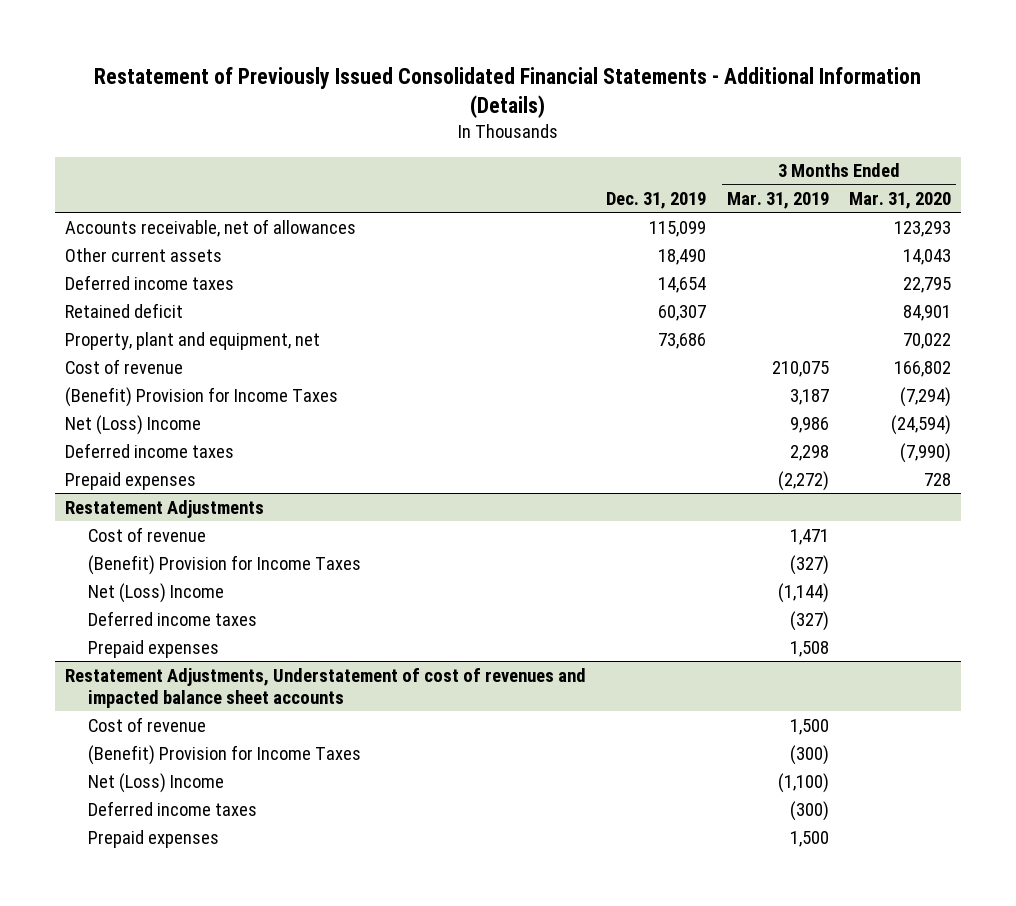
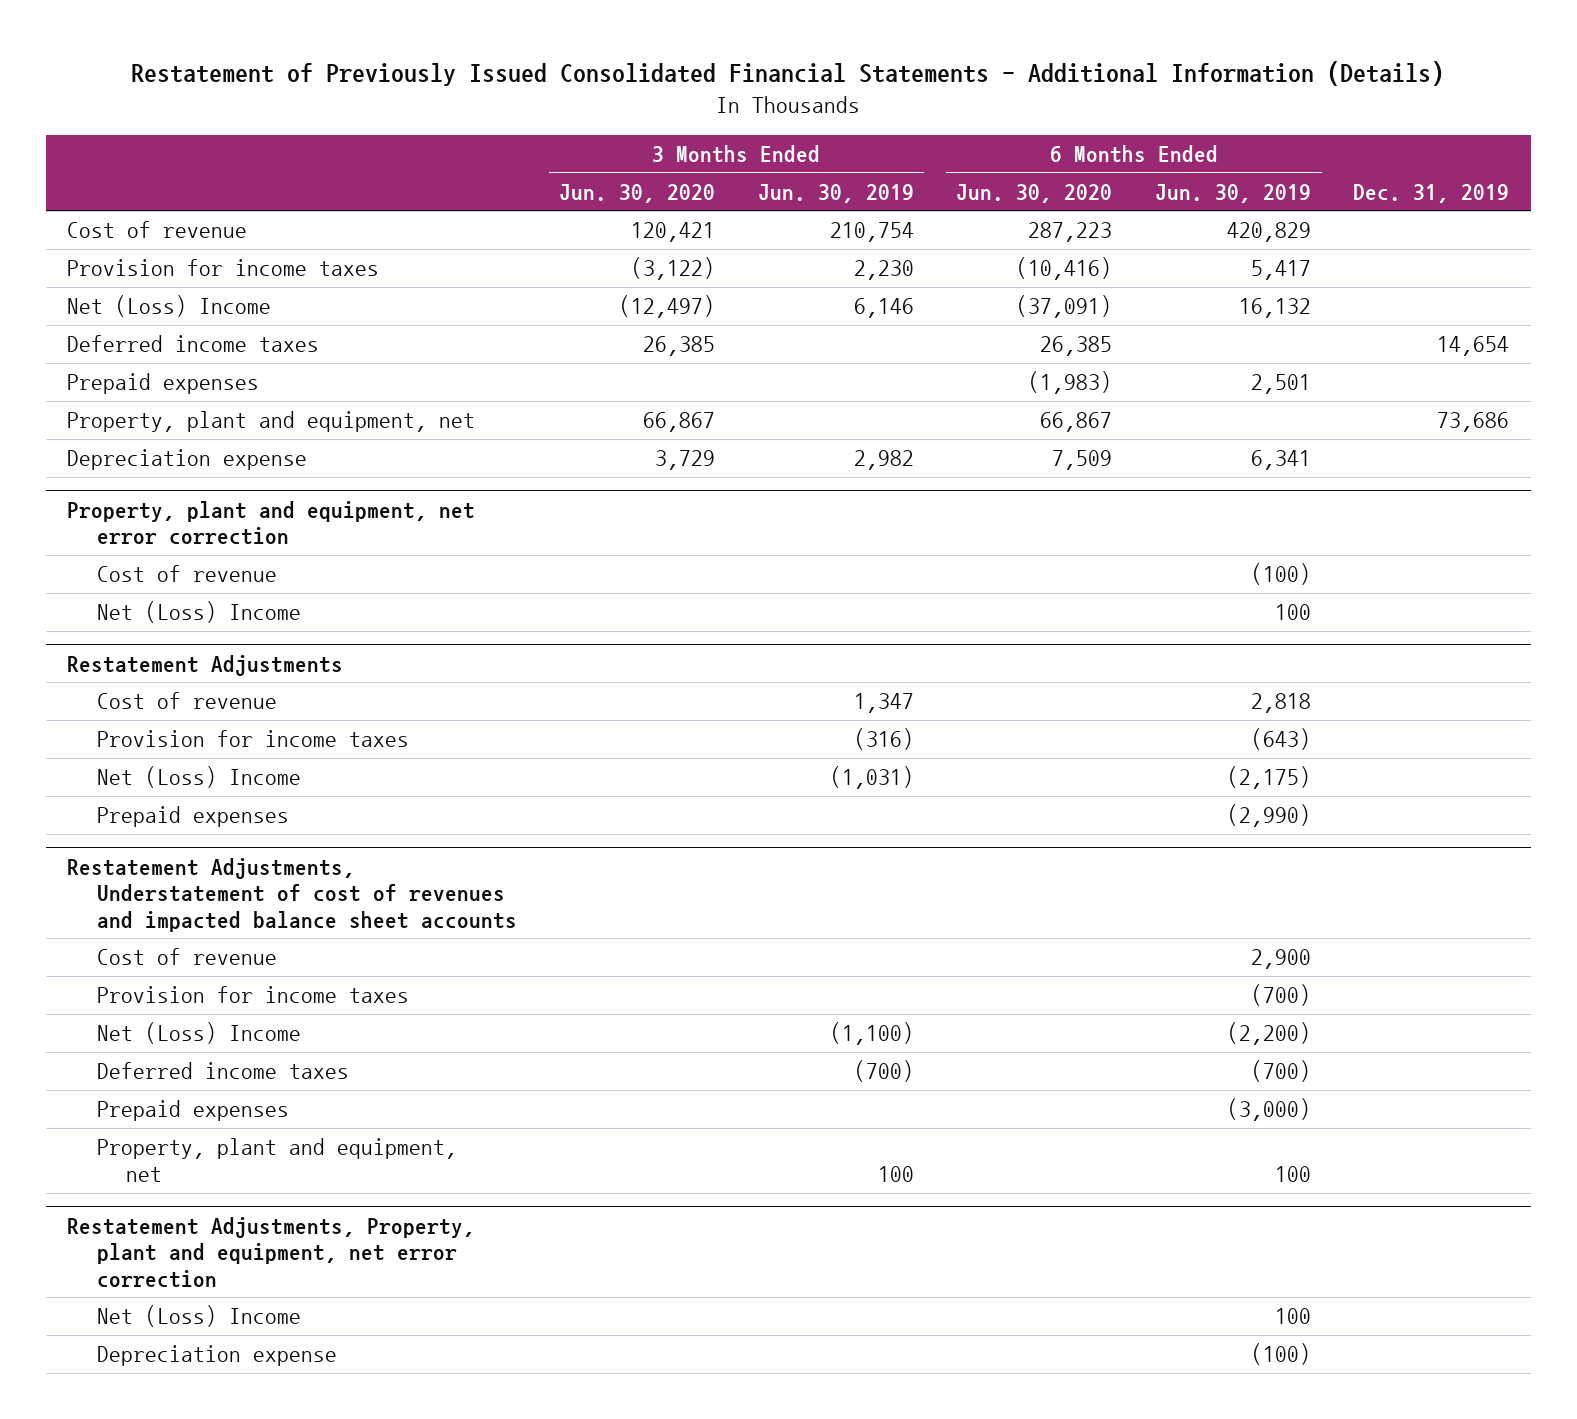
- | Dec. 31, 2019 | 3 Months Ended Mar. 31, 2019 | 3 Months Ended Mar. 31, 2020
+ | 3 Months Ended Jun. 30, 2020 | 3 Months Ended Jun. 30, 2019 | 6 Months Ended Jun. 30, 2020 | 6 Months Ended Jun. 30, 2019 | Dec. 31, 2019
- Accounts receivable, net of allowances | 115,099 | | 123,293
- Other current assets | 18,490 | | 14,043
- Retained deficit | 60,307 | | 84,901
- (Benefit) Provision for Income Taxes | | 3,187 | (7,294)
+ Provision for income taxes | (3,122) | 2,230 | (10,416) | 5,417 |
- Deferred income taxes | | 2,298 | (7,990)
moved down: Deferred income taxes | 26,385 | | 26,385 | | 14,654
moved down: Property, plant and equipment, net | 66,867 | | 66,867 | | 73,686
+ Depreciation expense | 3,729 | 2,982 | 7,509 | 6,341 |
+ Property, plant and equipment, net error correction
+ Cost of revenue | | | | (100) |
+ Net (Loss) Income | | | | 100 |
@ Restatement Adjustments
- (Benefit) Provision for Income Taxes | | (327) |
+ Provision for income taxes | | (316) | | (643) |
- Deferred income taxes | | (327) |
@ Restatement Adjustments, Understatement of cost of revenues and impacted balance sheet accounts
- (Benefit) Provision for Income Taxes | | (300) |
+ Provision for income taxes | | | | (700) |
+ Property, plant and equipment, net | | 100 | | 100 |
+ Restatement Adjustments, Property, plant and equipment, net error correction
+ Net (Loss) Income | | | | 100 |
+ Depreciation expense | | | | (100) |

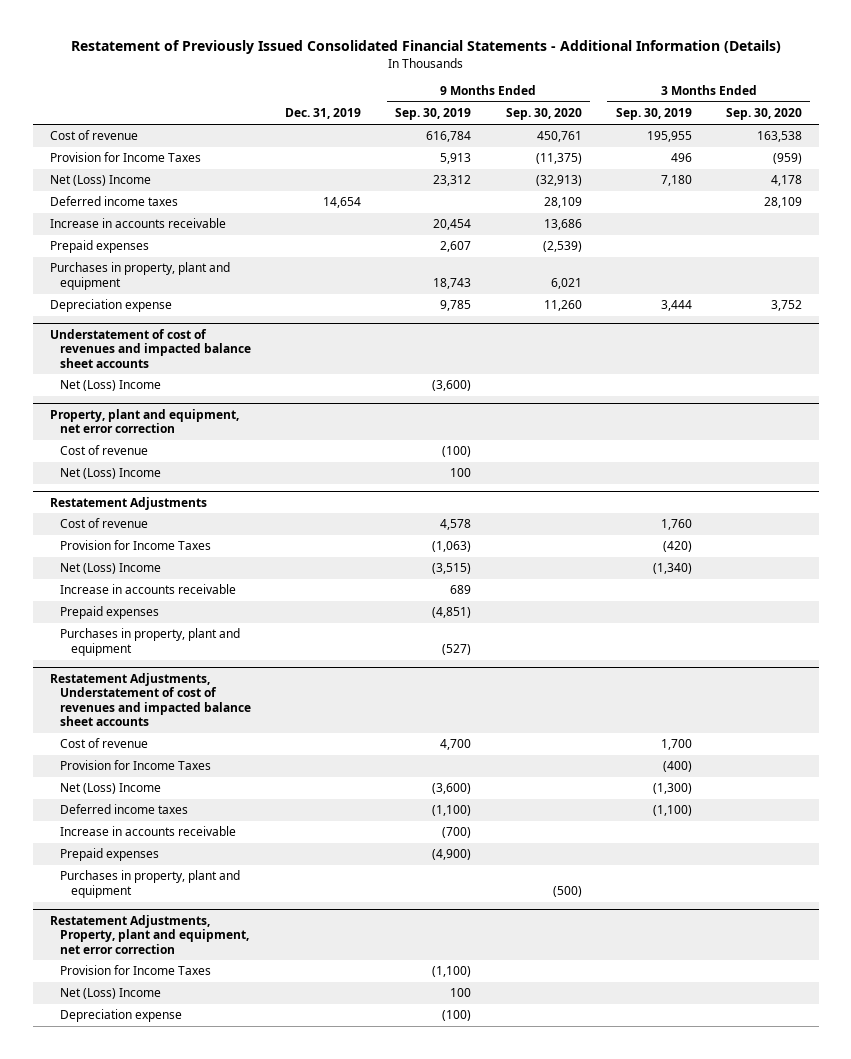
- | 3 Months Ended Jun. 30, 2020 | 3 Months Ended Jun. 30, 2019 | 6 Months Ended Jun. 30, 2020 | 6 Months Ended Jun. 30, 2019 | Dec. 31, 2019
+ | Dec. 31, 2019 | 9 Months Ended Sep. 30, 2019 | 9 Months Ended Sep. 30, 2020 | 3 Months Ended Sep. 30, 2019 | 3 Months Ended Sep. 30, 2020
- Provision for income taxes | (3,122) | 2,230 | (10,416) | 5,417 |
+ Provision for Income Taxes | | 5,913 | (11,375) | 496 | (959)
+ Increase in accounts receivable | | 20,454 | 13,686 | |
- Property, plant and equipment, net | 66,867 | | 66,867 | | 73,686
+ Purchases in property, plant and equipment | | 18,743 | 6,021 | |
+ Understatement of cost of revenues and impacted balance sheet accounts
+ Net (Loss) Income | | (3,600) | | |
@ Restatement Adjustments
- Provision for income taxes | | (316) | | (643) |
+ Provision for Income Taxes | | (1,063) | | (420) |
+ Increase in accounts receivable | | 689 | | |
+ Purchases in property, plant and equipment | | (527) | | |
@ Restatement Adjustments, Understatement of cost of revenues and impacted balance sheet accounts
- Provision for income taxes | | | | (700) |
+ Provision for Income Taxes | | | | (400) |
+ Increase in accounts receivable | | (700) | | |
- Property, plant and equipment, net | | 100 | | 100 |
+ Purchases in property, plant and equipment | | | (500) | |
@ Restatement Adjustments, Property, plant and equipment, net error correction
+ Provision for Income Taxes | | (1,100) | | |

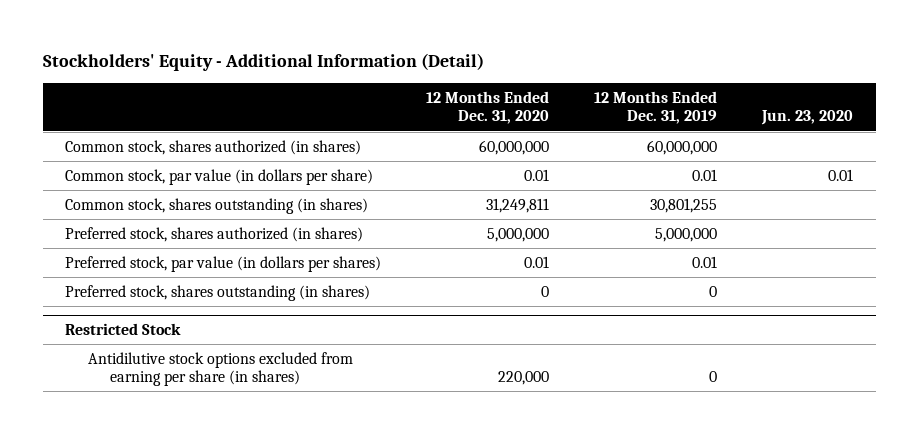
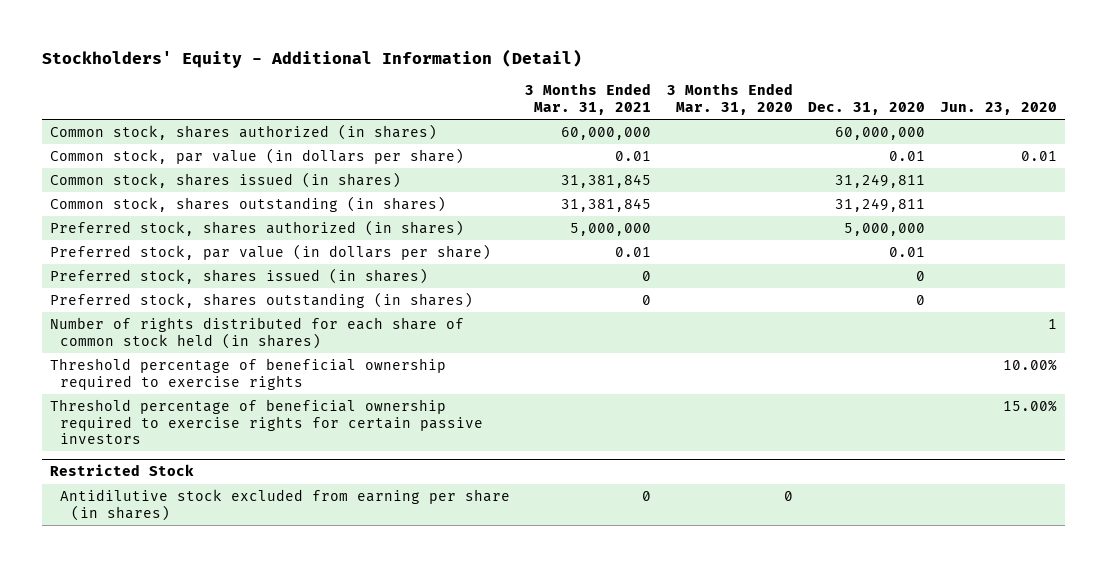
- | 12 Months Ended Dec. 31, 2020 | 12 Months Ended Dec. 31, 2019 | Jun. 23, 2020
+ | 3 Months Ended Mar. 31, 2021 | 3 Months Ended Mar. 31, 2020 | Dec. 31, 2020 | Jun. 23, 2020
+ Common stock, shares issued (in shares) | 31,381,845 | | 31,249,811 |
- Preferred stock, par value (in dollars per shares) | 0.01 | 0.01 |
+ Preferred stock, par value (in dollars per share) | 0.01 | | 0.01 |
+ Preferred stock, shares issued (in shares) | 0 | | 0 |
+ Number of rights distributed for each share of common stock held (in shares) | | | | 1
+ Threshold percentage of beneficial ownership required to exercise rights | | | | 10.00%
+ Threshold percentage of beneficial ownership required to exercise rights for certain passive investors | | | | 15.00%
@ Restricted Stock
- Antidilutive stock options excluded from earning per share (in shares) | 220,000 | 0 |
+ Antidilutive stock excluded from earning per share (in shares) | 0 | 0 | |

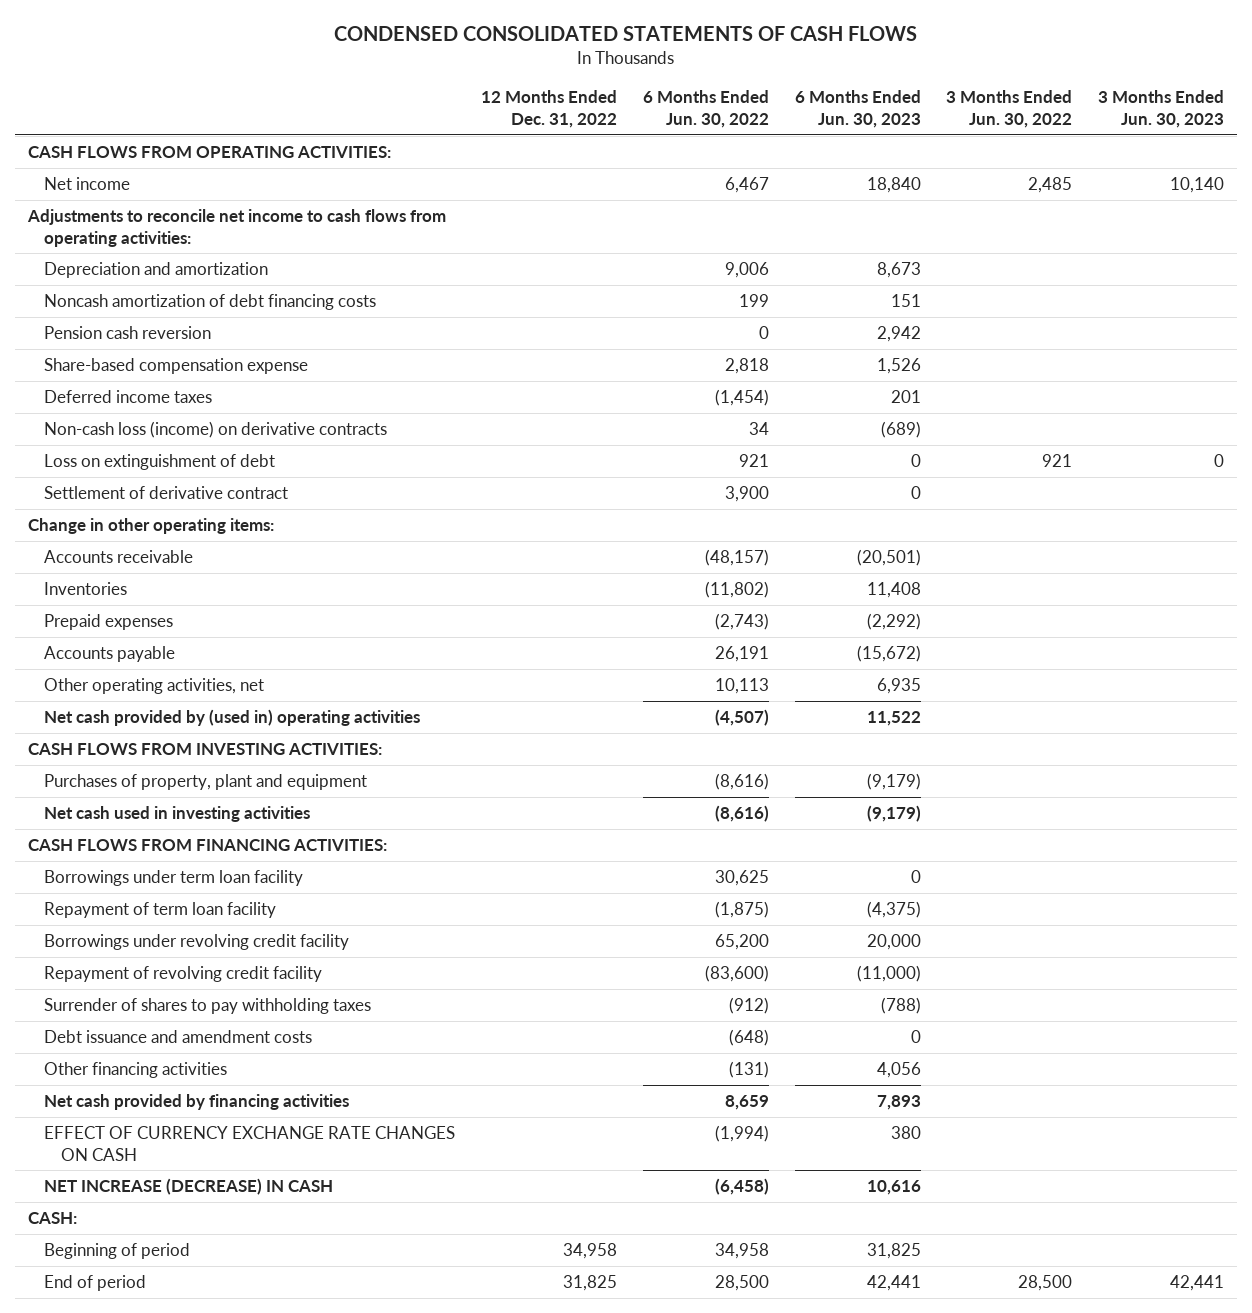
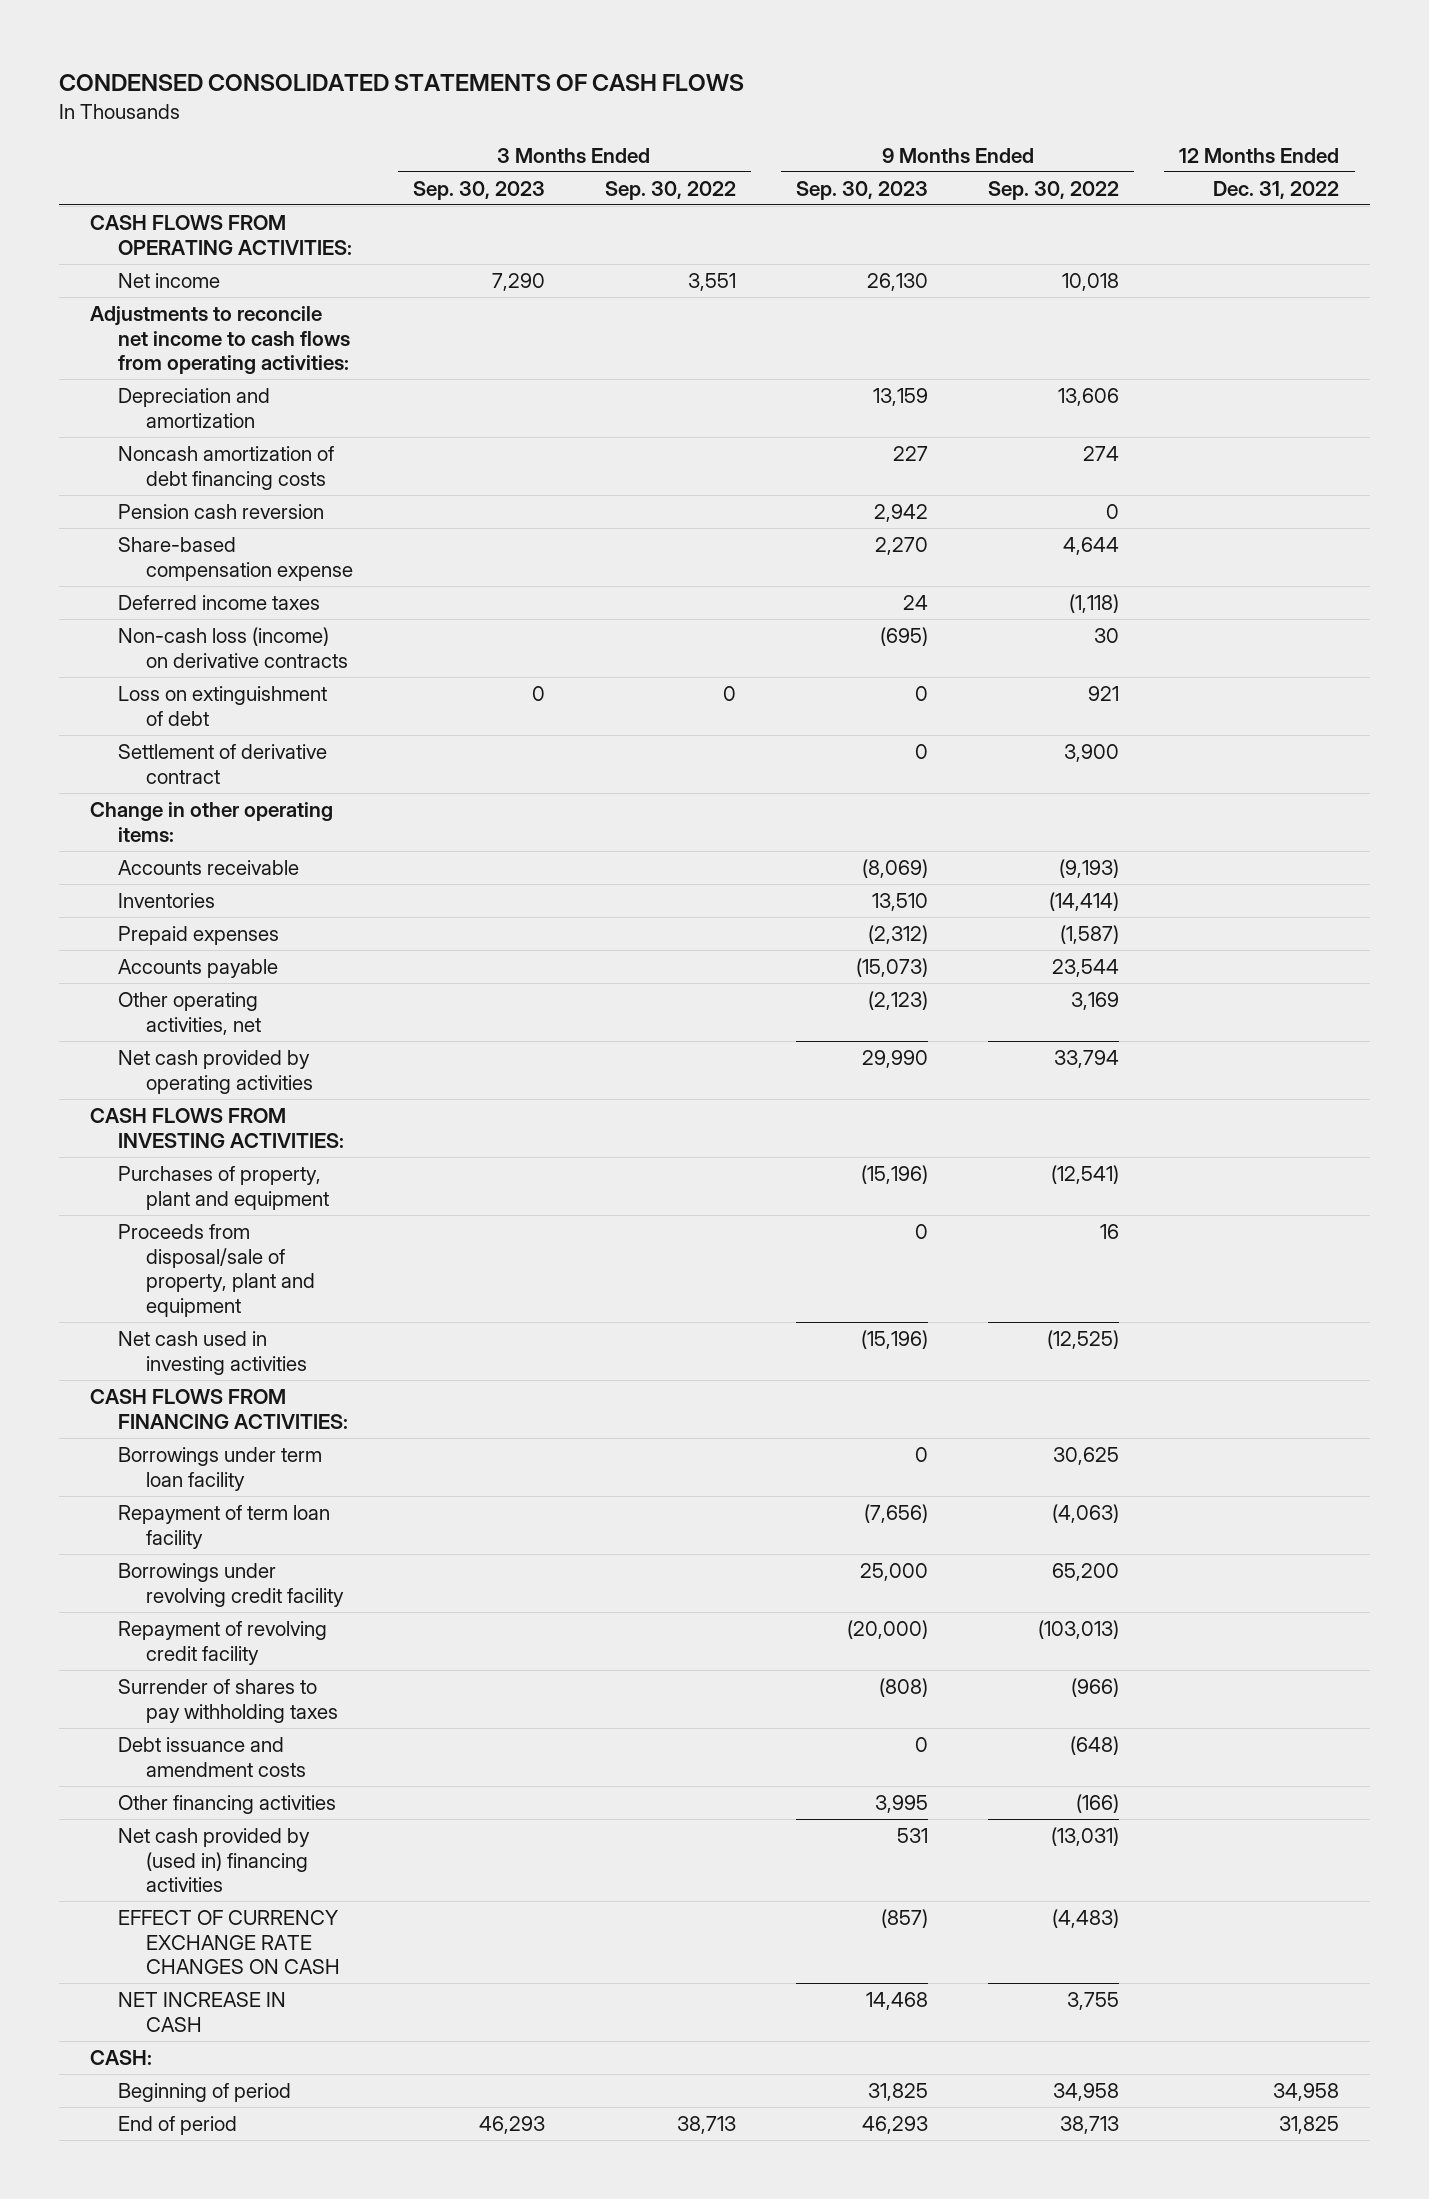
- | 12 Months Ended Dec. 31, 2022 | 6 Months Ended Jun. 30, 2022 | 6 Months Ended Jun. 30, 2023 | 3 Months Ended Jun. 30, 2022 | 3 Months Ended Jun. 30, 2023
+ | 3 Months Ended Sep. 30, 2023 | 3 Months Ended Sep. 30, 2022 | 9 Months Ended Sep. 30, 2023 | 9 Months Ended Sep. 30, 2022 | 12 Months Ended Dec. 31, 2022
- Net cash provided by (used in) operating activities | | (4,507) | 11,522 | |
+ Net cash provided by operating activities | | | 29,990 | 33,794 |
+ Proceeds from disposal/sale of property, plant and equipment | | | 0 | 16 |
- Net cash provided by financing activities | | 8,659 | 7,893 | |
+ Net cash provided by (used in) financing activities | | | 531 | (13,031) |
- NET INCREASE (DECREASE) IN CASH | | (6,458) | 10,616 | |
+ NET INCREASE IN CASH | | | 14,468 | 3,755 |

